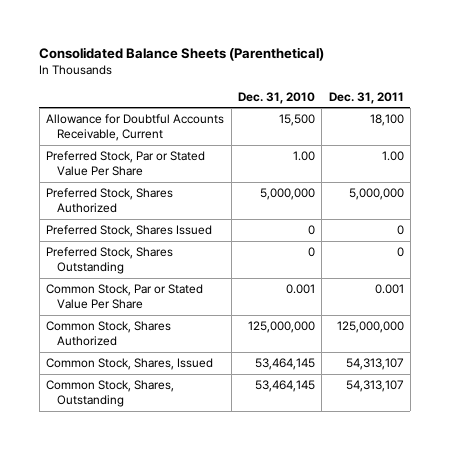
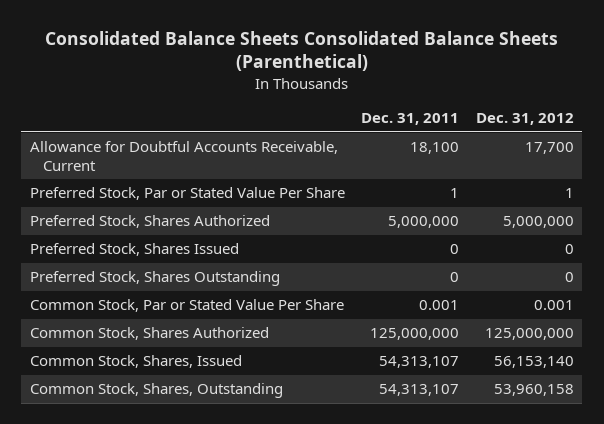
- Consolidated Balance Sheets (Parenthetical)
+ Consolidated Balance Sheets Consolidated Balance Sheets (Parenthetical)
- | Dec. 31, 2010 | Dec. 31, 2011
+ | Dec. 31, 2011 | Dec. 31, 2012
- Preferred Stock, Par or Stated Value Per Share | 1.00 | 1.00
+ Preferred Stock, Par or Stated Value Per Share | 1 | 1

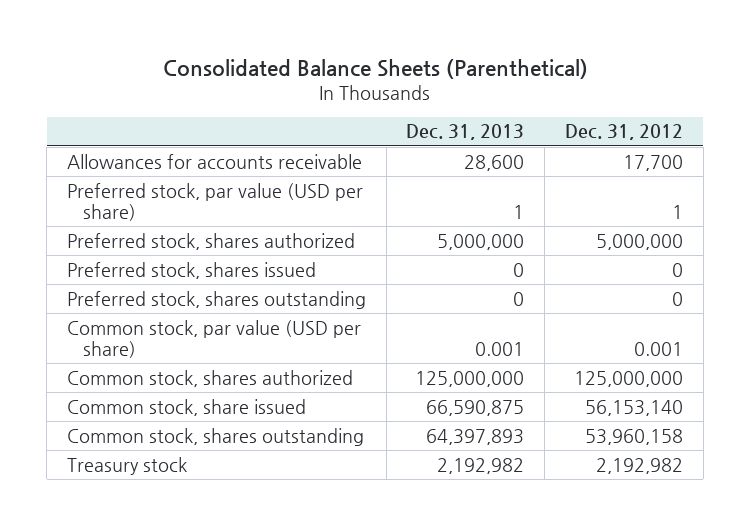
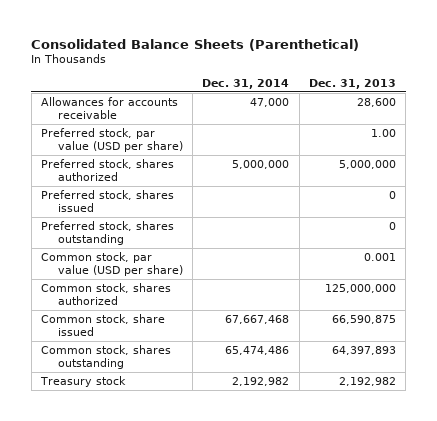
- | Dec. 31, 2013 | Dec. 31, 2012
+ | Dec. 31, 2014 | Dec. 31, 2013
- Preferred stock, par value (USD per share) | 1 | 1
+ Preferred stock, par value (USD per share) | | 1.00

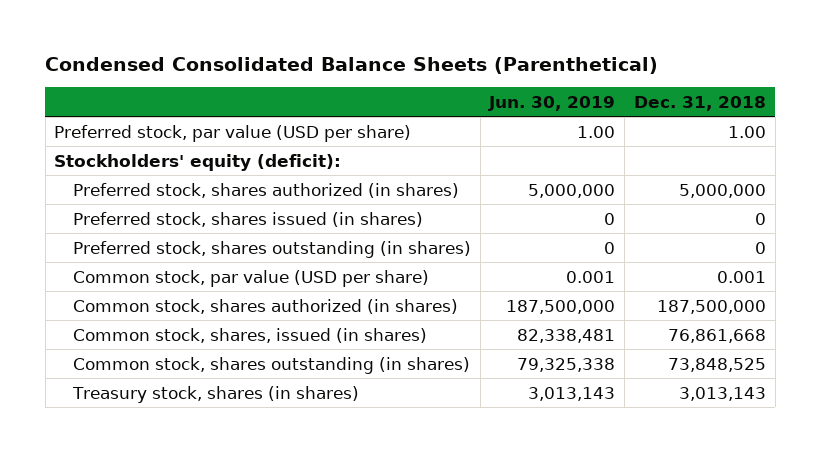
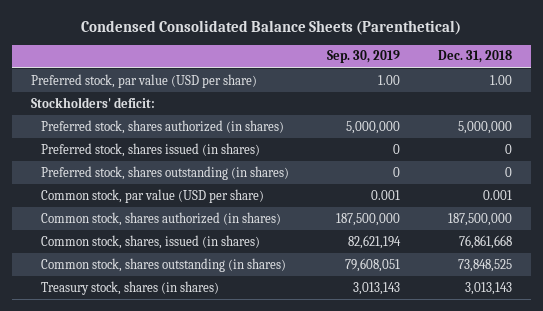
- | Jun. 30, 2019 | Dec. 31, 2018
+ | Sep. 30, 2019 | Dec. 31, 2018
- Stockholders' equity (deficit):
+ Stockholders' deficit:

